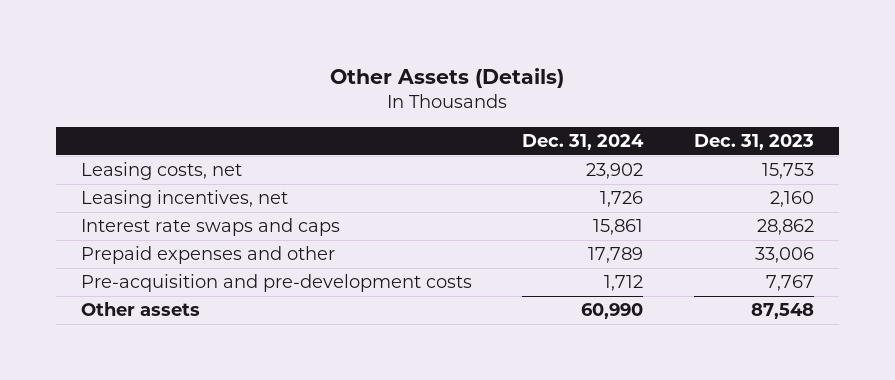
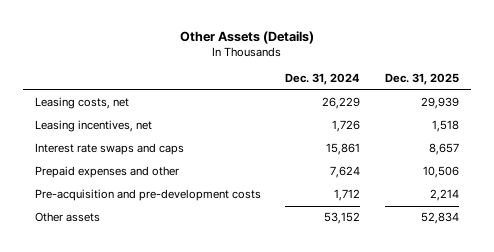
- | Dec. 31, 2024 | Dec. 31, 2023
+ | Dec. 31, 2024 | Dec. 31, 2025
- Leasing costs, net | 23,902 | 15,753
+ Leasing costs, net | 26,229 | 29,939
- Prepaid expenses and other | 17,789 | 33,006
+ Prepaid expenses and other | 7,624 | 10,506
- Other assets | 60,990 | 87,548
+ Other assets | 53,152 | 52,834

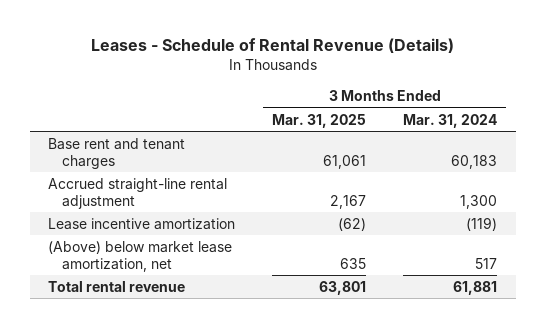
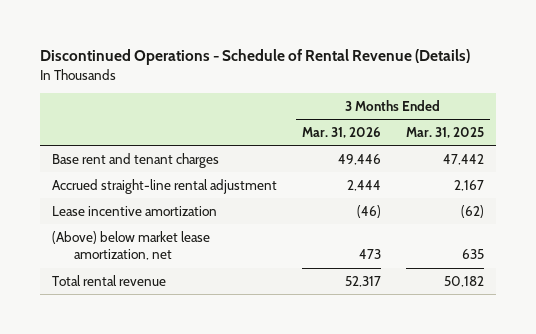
- Leases - Schedule of Rental Revenue (Details)
+ Discontinued Operations - Schedule of Rental Revenue (Details)
- | 3 Months Ended Mar. 31, 2025 | 3 Months Ended Mar. 31, 2024
+ | 3 Months Ended Mar. 31, 2026 | 3 Months Ended Mar. 31, 2025
- Base rent and tenant charges | 61,061 | 60,183
+ Base rent and tenant charges | 49,446 | 47,442
- Total rental revenue | 63,801 | 61,881
+ Total rental revenue | 52,317 | 50,182

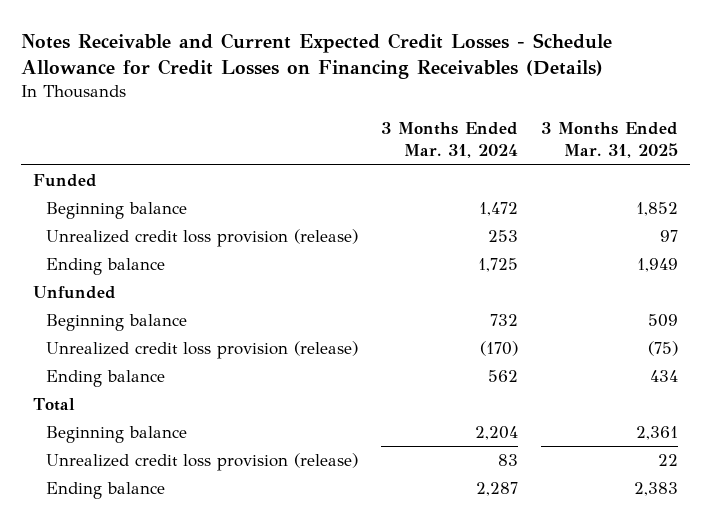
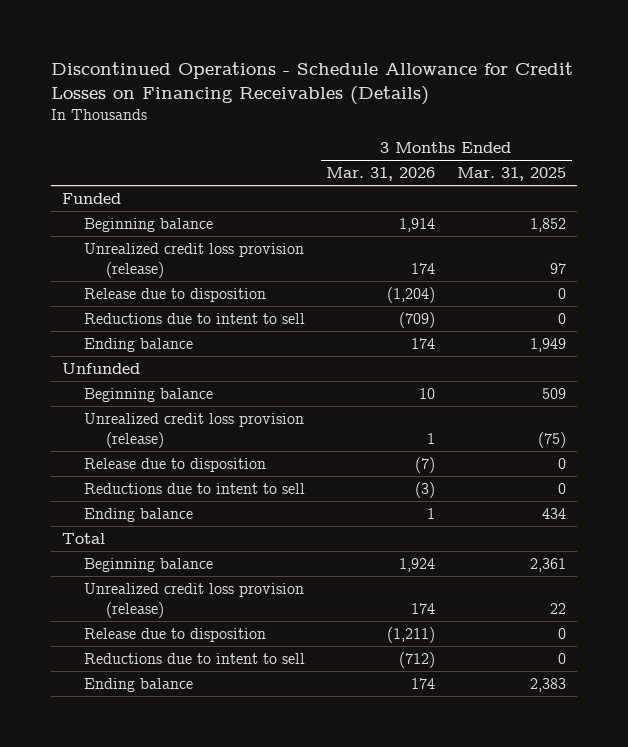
- Notes Receivable and Current Expected Credit Losses - Schedule Allowance for Credit Losses on Financing Receivables (Details)
+ Discontinued Operations - Schedule Allowance for Credit Losses on Financing Receivables (Details)
- | 3 Months Ended Mar. 31, 2024 | 3 Months Ended Mar. 31, 2025
+ | 3 Months Ended Mar. 31, 2026 | 3 Months Ended Mar. 31, 2025
+ Release due to disposition | (1,204) | 0
+ Reductions due to intent to sell | (709) | 0
+ Release due to disposition | (7) | 0
+ Reductions due to intent to sell | (3) | 0
+ Release due to disposition | (1,211) | 0
+ Reductions due to intent to sell | (712) | 0

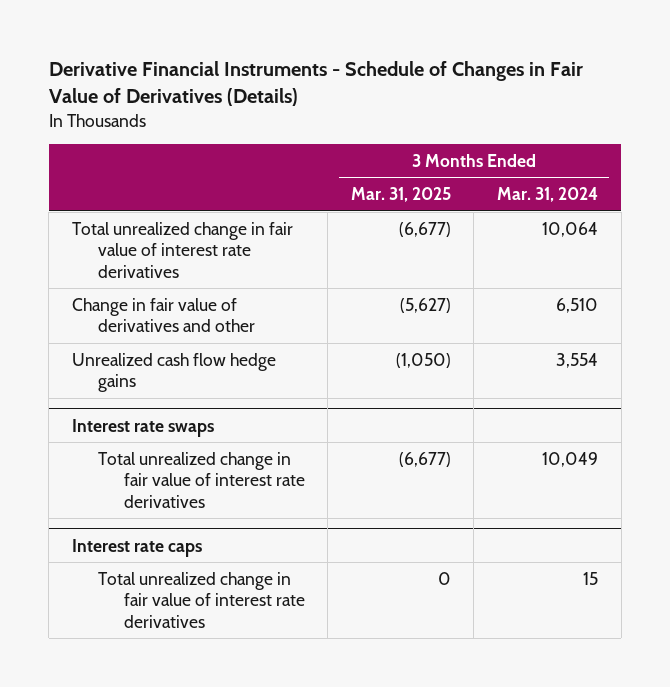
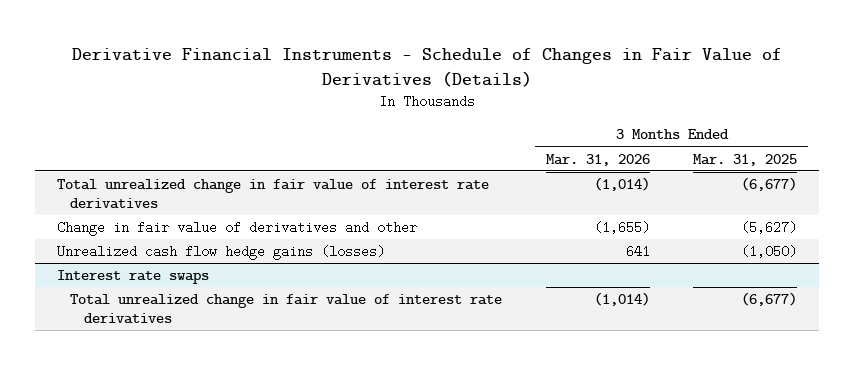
- | 3 Months Ended Mar. 31, 2025 | 3 Months Ended Mar. 31, 2024
+ | 3 Months Ended Mar. 31, 2026 | 3 Months Ended Mar. 31, 2025
- Unrealized cash flow hedge gains | (1,050) | 3,554
+ Unrealized cash flow hedge gains (losses) | 641 | (1,050)
- Interest rate caps
- Total unrealized change in fair value of interest rate derivatives | 0 | 15

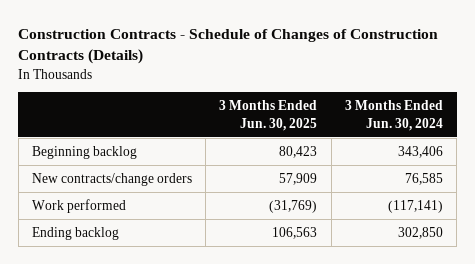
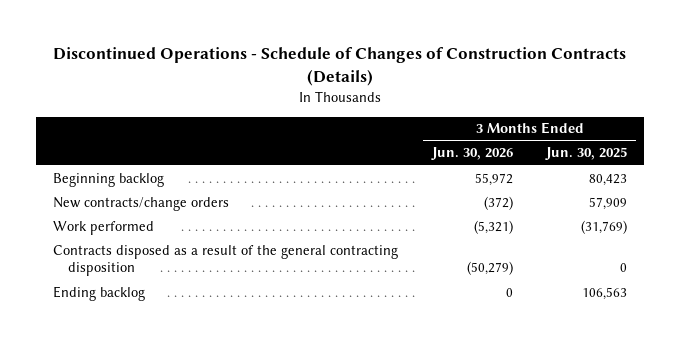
- Construction Contracts - Schedule of Changes of Construction Contracts (Details)
+ Discontinued Operations - Schedule of Changes of Construction Contracts (Details)
- | 3 Months Ended Jun. 30, 2025 | 3 Months Ended Jun. 30, 2024
+ | 3 Months Ended Jun. 30, 2026 | 3 Months Ended Jun. 30, 2025
+ Contracts disposed as a result of the general contracting disposition | (50,279) | 0

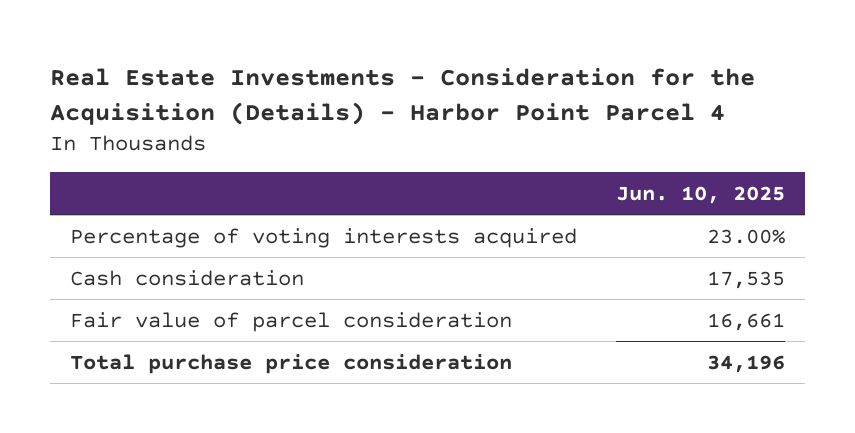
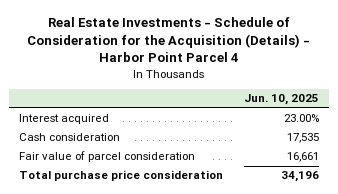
- Real Estate Investments - Consideration for the Acquisition (Details) - Harbor Point Parcel 4
+ Real Estate Investments - Schedule of Consideration for the Acquisition (Details) - Harbor Point Parcel 4
- Percentage of voting interests acquired | 23.00%
+ Interest acquired | 23.00%

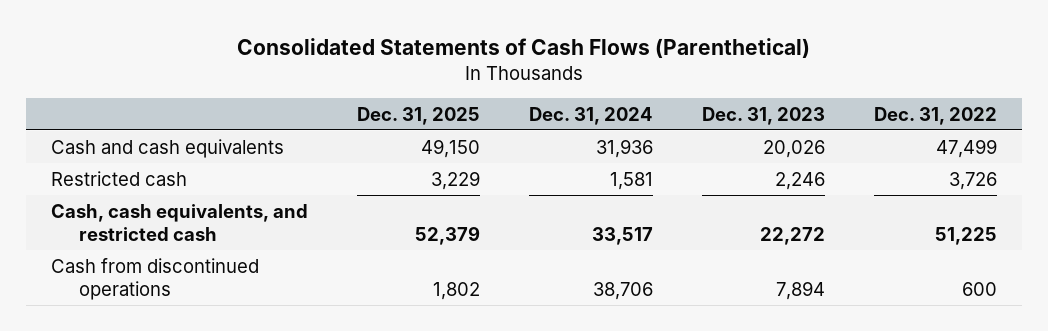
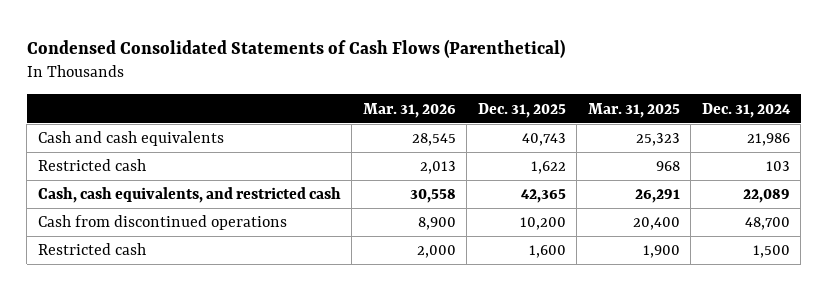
- Consolidated Statements of Cash Flows (Parenthetical)
+ Condensed Consolidated Statements of Cash Flows (Parenthetical)
- | Dec. 31, 2025 | Dec. 31, 2024 | Dec. 31, 2023 | Dec. 31, 2022
+ | Mar. 31, 2026 | Dec. 31, 2025 | Mar. 31, 2025 | Dec. 31, 2024
- Cash and cash equivalents | 49,150 | 31,936 | 20,026 | 47,499
- Restricted cash | 3,229 | 1,581 | 2,246 | 3,726
- Cash, cash equivalents, and restricted cash | 52,379 | 33,517 | 22,272 | 51,225
- Cash from discontinued operations | 1,802 | 38,706 | 7,894 | 600
+ Cash and cash equivalents | 28,545 | 40,743 | 25,323 | 21,986
+ Restricted cash | 2,013 | 1,622 | 968 | 103
+ Cash, cash equivalents, and restricted cash | 30,558 | 42,365 | 26,291 | 22,089
+ Cash from discontinued operations | 8,900 | 10,200 | 20,400 | 48,700
+ Restricted cash | 2,000 | 1,600 | 1,900 | 1,500

